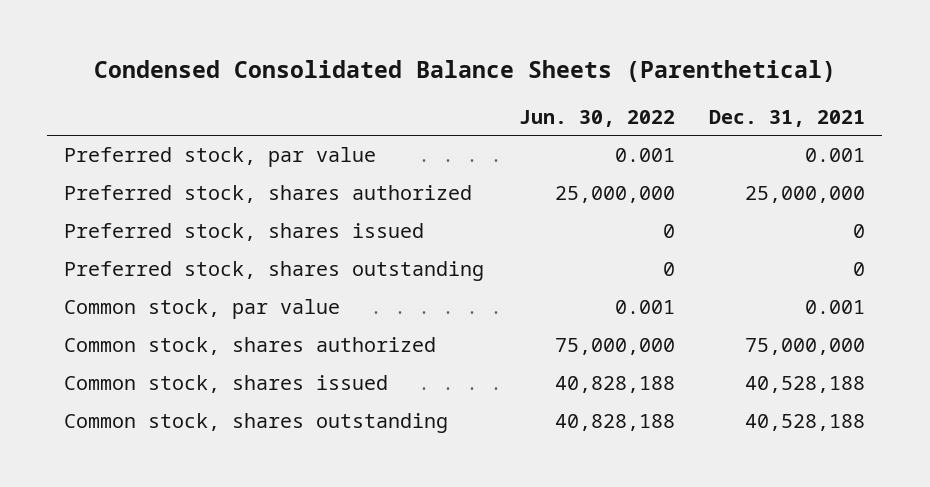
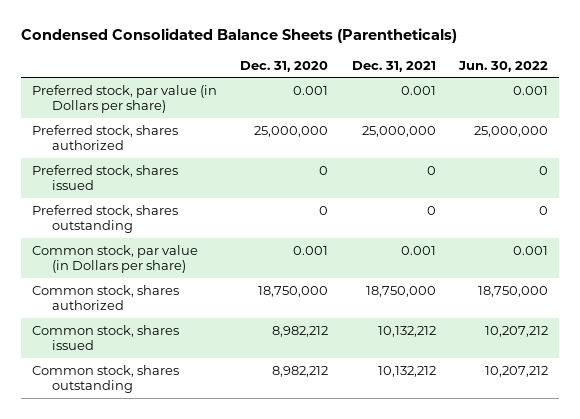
- Condensed Consolidated Balance Sheets (Parenthetical)
+ Condensed Consolidated Balance Sheets (Parentheticals)
- | Jun. 30, 2022 | Dec. 31, 2021
+ | Dec. 31, 2020 | Dec. 31, 2021 | Jun. 30, 2022
- Preferred stock, par value | 0.001 | 0.001
+ Preferred stock, par value (in Dollars per share) | 0.001 | 0.001 | 0.001
- Common stock, par value | 0.001 | 0.001
- Common stock, shares authorized | 75,000,000 | 75,000,000
- Common stock, shares issued | 40,828,188 | 40,528,188
- Common stock, shares outstanding | 40,828,188 | 40,528,188
+ Common stock, par value (in Dollars per share) | 0.001 | 0.001 | 0.001
+ Common stock, shares authorized | 18,750,000 | 18,750,000 | 18,750,000
+ Common stock, shares issued | 8,982,212 | 10,132,212 | 10,207,212
+ Common stock, shares outstanding | 8,982,212 | 10,132,212 | 10,207,212

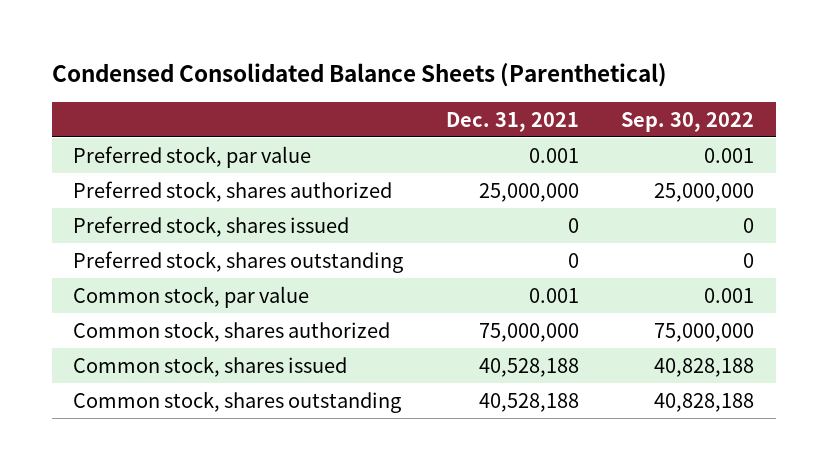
- Condensed Consolidated Balance Sheets (Parentheticals)
+ Condensed Consolidated Balance Sheets (Parenthetical)
- | Dec. 31, 2020 | Dec. 31, 2021 | Jun. 30, 2022
+ | Dec. 31, 2021 | Sep. 30, 2022
- Preferred stock, par value (in Dollars per share) | 0.001 | 0.001 | 0.001
+ Preferred stock, par value | 0.001 | 0.001
- Common stock, par value (in Dollars per share) | 0.001 | 0.001 | 0.001
- Common stock, shares authorized | 18,750,000 | 18,750,000 | 18,750,000
- Common stock, shares issued | 8,982,212 | 10,132,212 | 10,207,212
- Common stock, shares outstanding | 8,982,212 | 10,132,212 | 10,207,212
+ Common stock, par value | 0.001 | 0.001
+ Common stock, shares authorized | 75,000,000 | 75,000,000
+ Common stock, shares issued | 40,528,188 | 40,828,188
+ Common stock, shares outstanding | 40,528,188 | 40,828,188

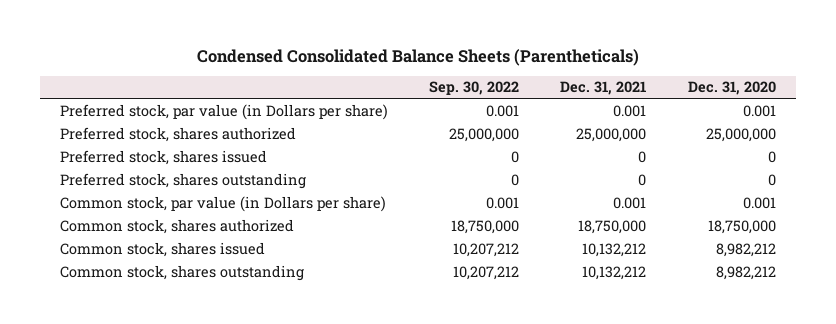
- Condensed Consolidated Balance Sheets (Parenthetical)
+ Condensed Consolidated Balance Sheets (Parentheticals)
- | Dec. 31, 2021 | Sep. 30, 2022
+ | Sep. 30, 2022 | Dec. 31, 2021 | Dec. 31, 2020
- Preferred stock, par value | 0.001 | 0.001
+ Preferred stock, par value (in Dollars per share) | 0.001 | 0.001 | 0.001
- Common stock, par value | 0.001 | 0.001
- Common stock, shares authorized | 75,000,000 | 75,000,000
- Common stock, shares issued | 40,528,188 | 40,828,188
- Common stock, shares outstanding | 40,528,188 | 40,828,188
+ Common stock, par value (in Dollars per share) | 0.001 | 0.001 | 0.001
+ Common stock, shares authorized | 18,750,000 | 18,750,000 | 18,750,000
+ Common stock, shares issued | 10,207,212 | 10,132,212 | 8,982,212
+ Common stock, shares outstanding | 10,207,212 | 10,132,212 | 8,982,212

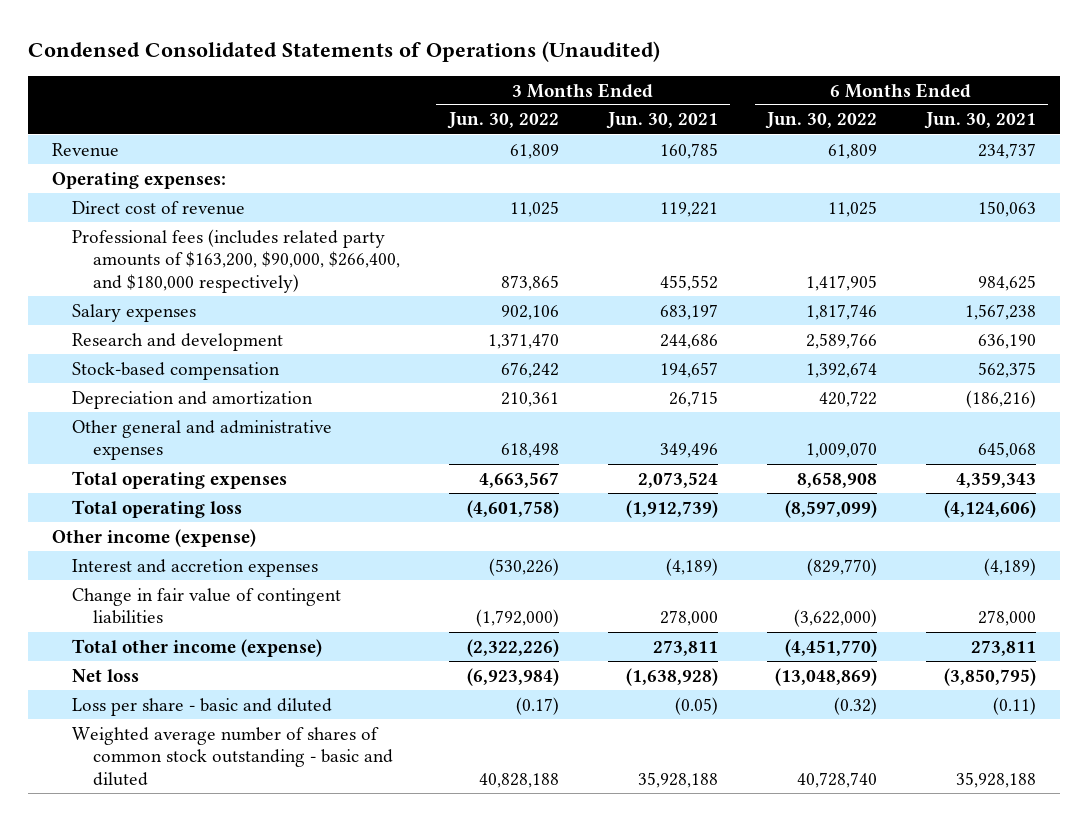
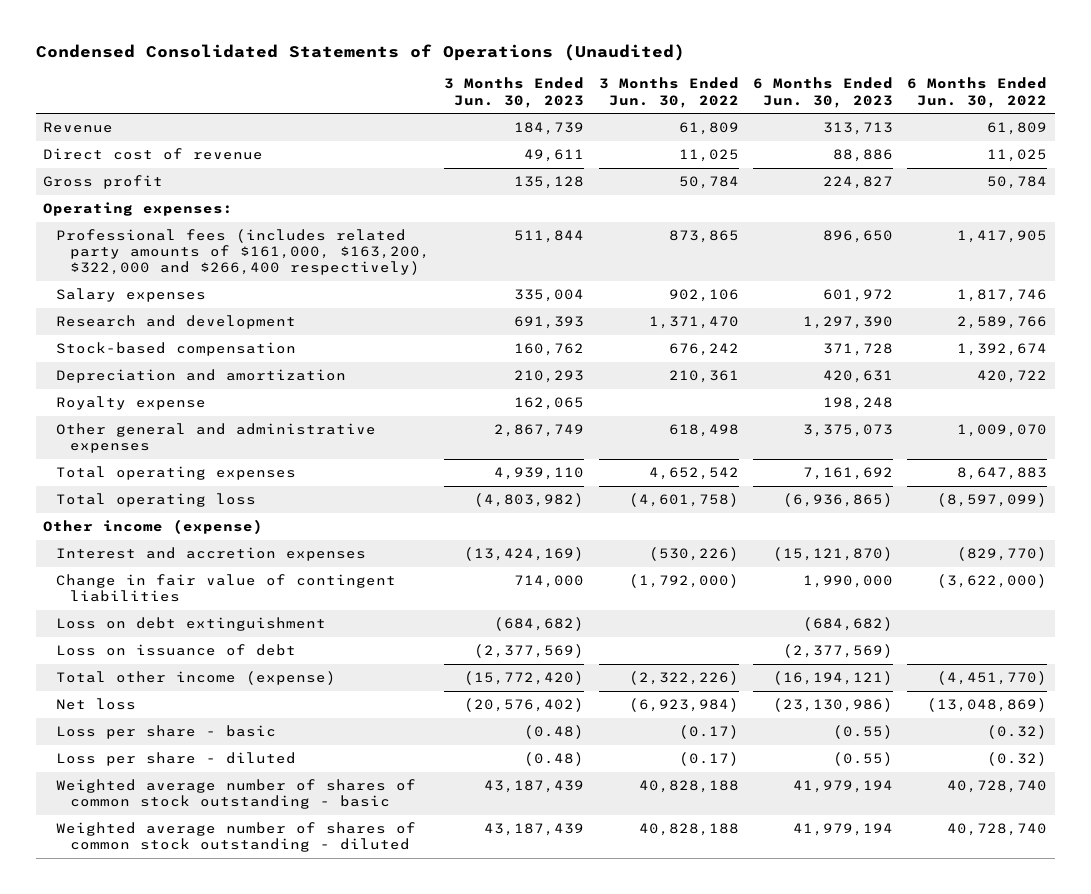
- | 3 Months Ended Jun. 30, 2022 | 3 Months Ended Jun. 30, 2021 | 6 Months Ended Jun. 30, 2022 | 6 Months Ended Jun. 30, 2021
+ | 3 Months Ended Jun. 30, 2023 | 3 Months Ended Jun. 30, 2022 | 6 Months Ended Jun. 30, 2023 | 6 Months Ended Jun. 30, 2022
- Professional fees (includes related party amounts of $163,200, $90,000, $266,400, and $180,000 respectively) | 873,865 | 455,552 | 1,417,905 | 984,625
+ Gross profit | 135,128 | 50,784 | 224,827 | 50,784
moved down: Operating expenses:
+ Professional fees (includes related party amounts of $161,000, $163,200, $322,000 and $266,400 respectively) | 511,844 | 873,865 | 896,650 | 1,417,905
+ Royalty expense | 162,065 | | 198,248 |
- Total operating expenses | 4,663,567 | 2,073,524 | 8,658,908 | 4,359,343
+ Total operating expenses | 4,939,110 | 4,652,542 | 7,161,692 | 8,647,883
+ Loss on debt extinguishment | (684,682) | | (684,682) |
+ Loss on issuance of debt | (2,377,569) | | (2,377,569) |
- Loss per share - basic and diluted | (0.17) | (0.05) | (0.32) | (0.11)
- Weighted average number of shares of common stock outstanding - basic and diluted | 40,828,188 | 35,928,188 | 40,728,740 | 35,928,188
+ Loss per share - basic | (0.48) | (0.17) | (0.55) | (0.32)
+ Loss per share - diluted | (0.48) | (0.17) | (0.55) | (0.32)
+ Weighted average number of shares of common stock outstanding - basic | 43,187,439 | 40,828,188 | 41,979,194 | 40,728,740
+ Weighted average number of shares of common stock outstanding - diluted | 43,187,439 | 40,828,188 | 41,979,194 | 40,728,740

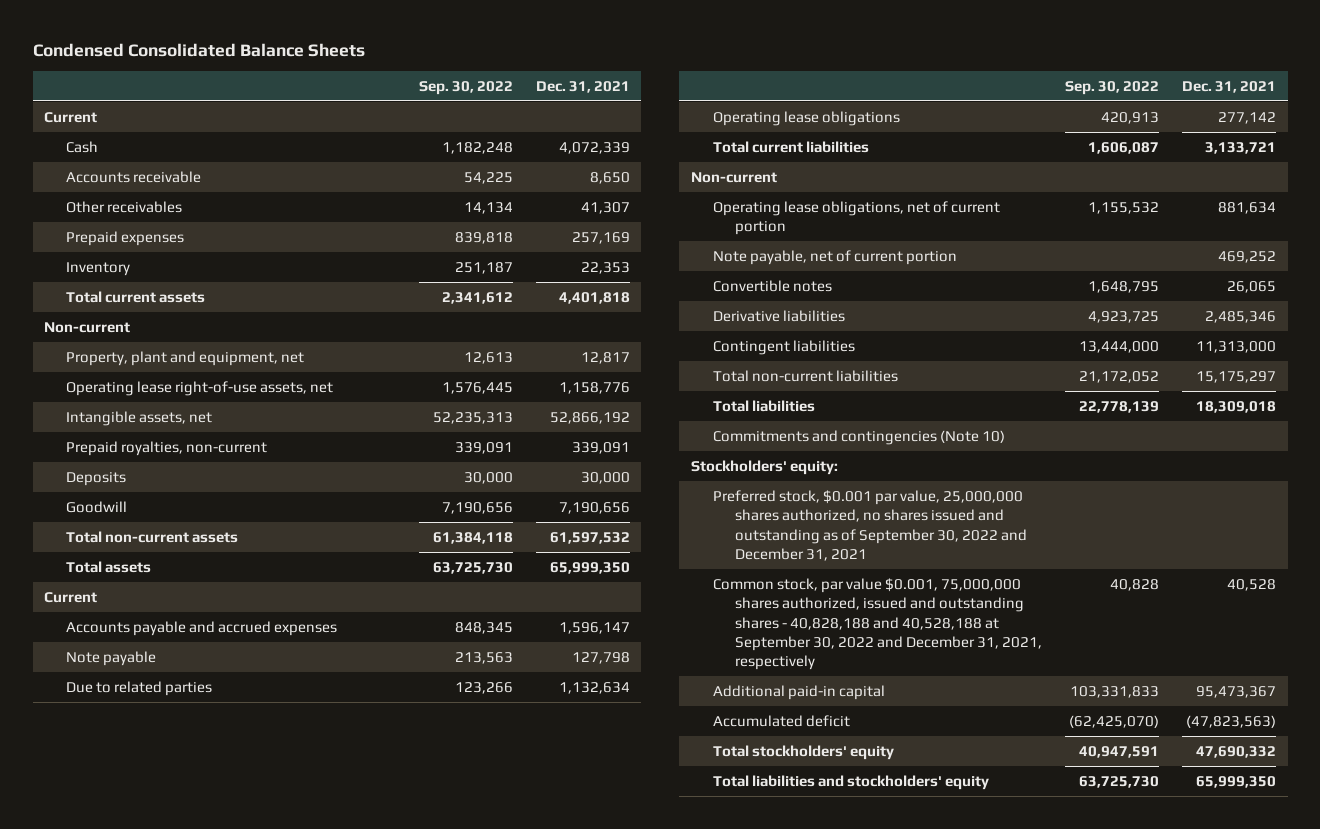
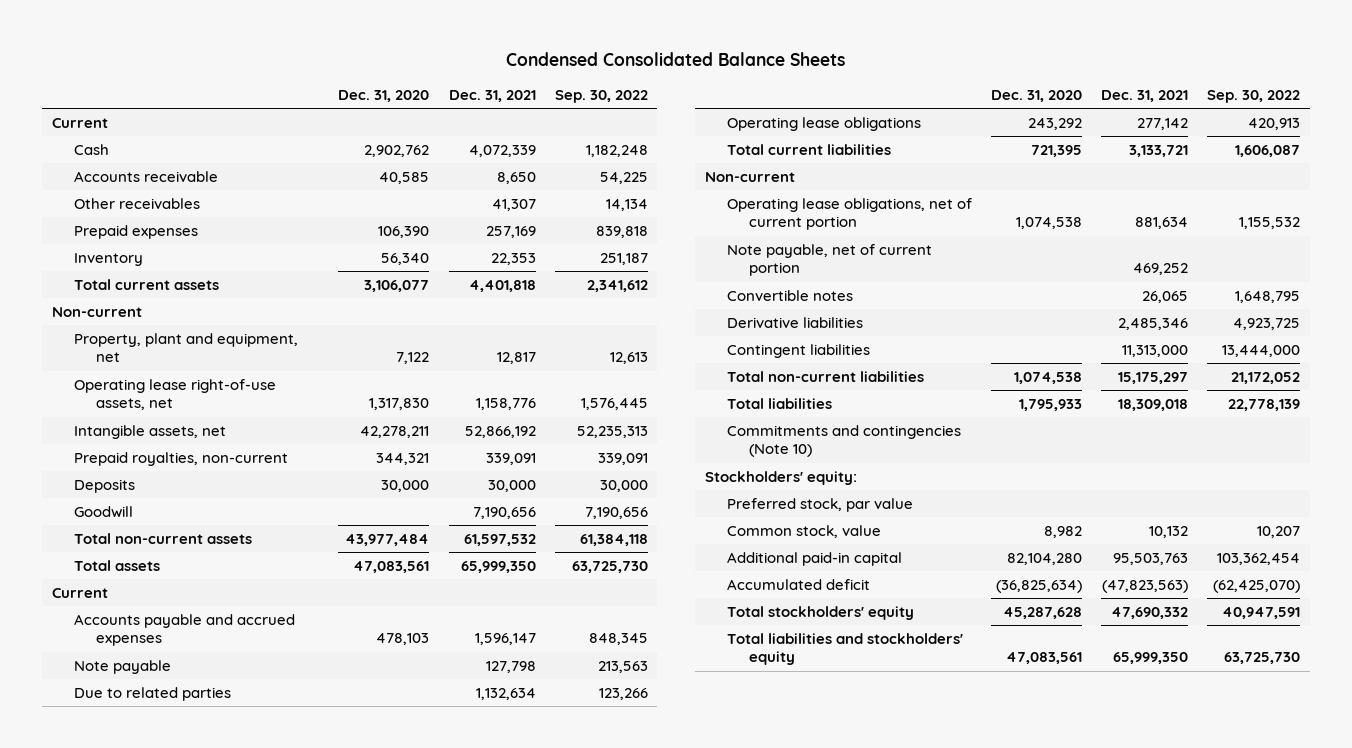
- | Sep. 30, 2022 | Dec. 31, 2021
+ | Dec. 31, 2020 | Dec. 31, 2021 | Sep. 30, 2022
- Preferred stock, $0.001 par value, 25,000,000 shares authorized, no shares issued and outstanding as of September 30, 2022 and December 31, 2021
- Common stock, par value $0.001, 75,000,000 shares authorized, issued and outstanding shares - 40,828,188 and 40,528,188 at September 30, 2022 and December 31, 2021, respectively | 40,828 | 40,528
- Additional paid-in capital | 103,331,833 | 95,473,367
+ Preferred stock, par value
+ Common stock, value | 8,982 | 10,132 | 10,207
+ Additional paid-in capital | 82,104,280 | 95,503,763 | 103,362,454

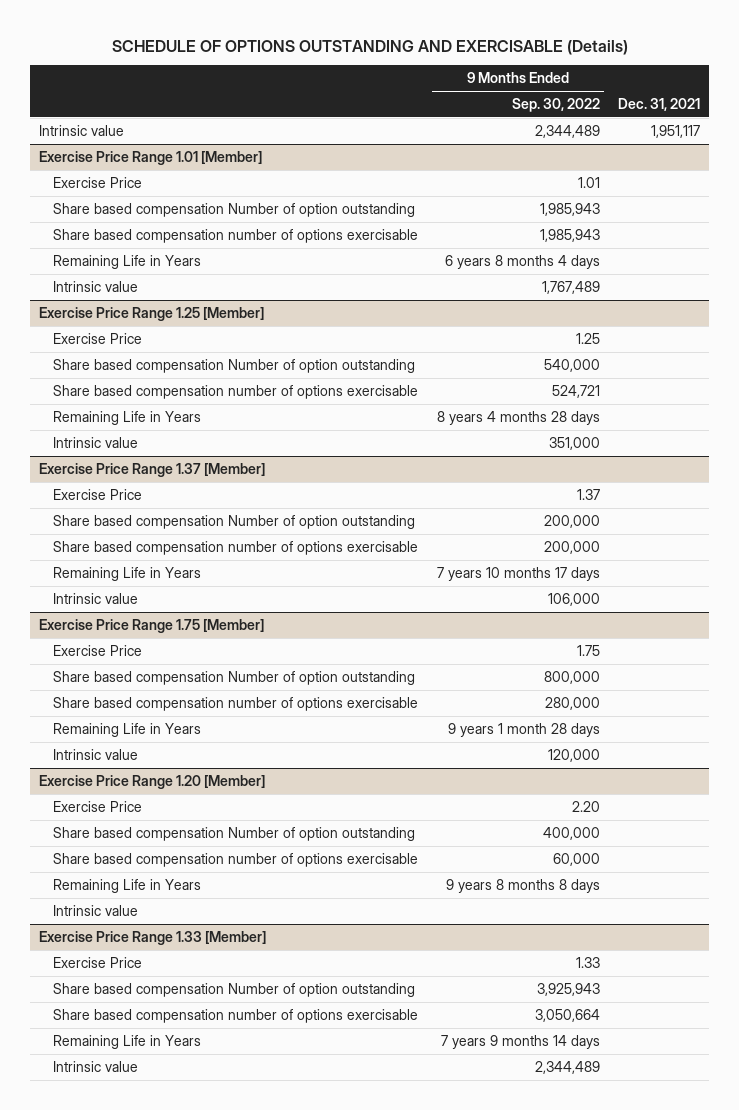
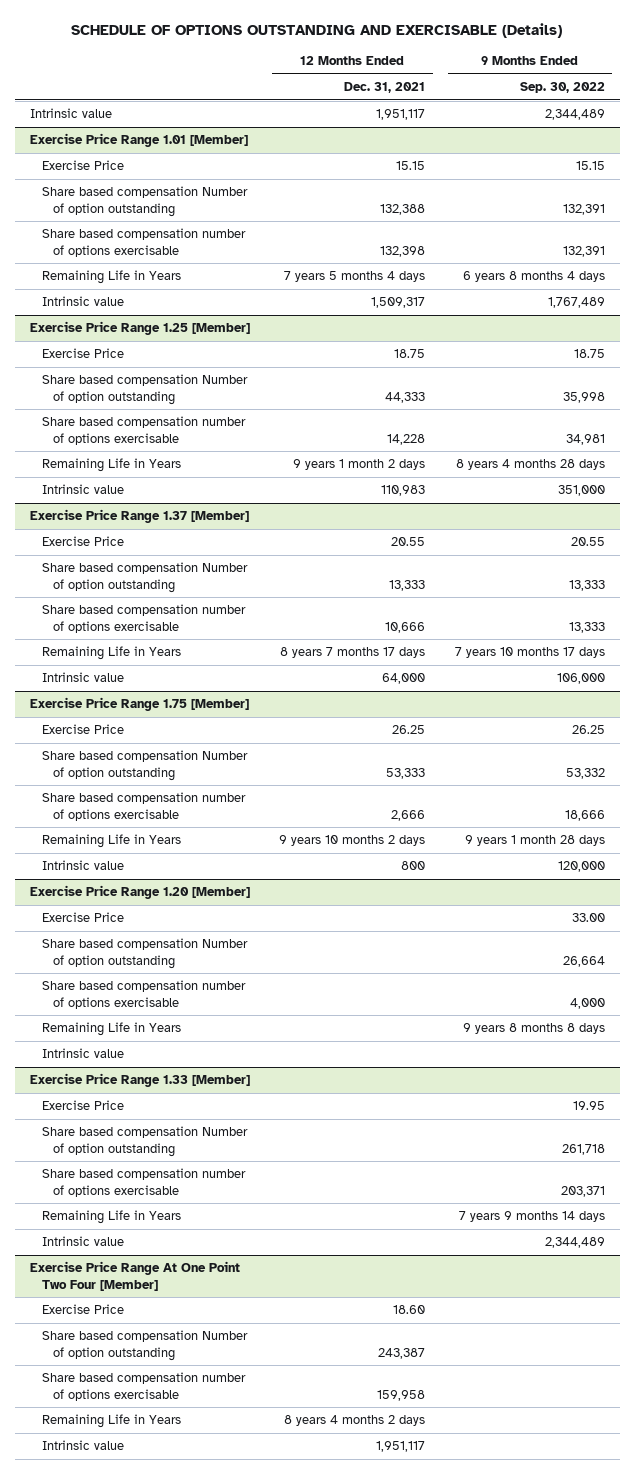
- | 9 Months Ended Sep. 30, 2022 | Dec. 31, 2021
+ | 12 Months Ended Dec. 31, 2021 | 9 Months Ended Sep. 30, 2022
@ Exercise Price Range 1.01 [Member]
- Exercise Price | 1.01 |
- Share based compensation Number of option outstanding | 1,985,943 |
- Share based compensation number of options exercisable | 1,985,943 |
+ Exercise Price | 15.15 | 15.15
+ Share based compensation Number of option outstanding | 132,388 | 132,391
+ Share based compensation number of options exercisable | 132,398 | 132,391
@ Exercise Price Range 1.25 [Member]
- Exercise Price | 1.25 |
- Share based compensation Number of option outstanding | 540,000 |
- Share based compensation number of options exercisable | 524,721 |
+ Exercise Price | 18.75 | 18.75
+ Share based compensation Number of option outstanding | 44,333 | 35,998
+ Share based compensation number of options exercisable | 14,228 | 34,981
@ Exercise Price Range 1.37 [Member]
- Exercise Price | 1.37 |
- Share based compensation Number of option outstanding | 200,000 |
- Share based compensation number of options exercisable | 200,000 |
+ Exercise Price | 20.55 | 20.55
+ Share based compensation Number of option outstanding | 13,333 | 13,333
+ Share based compensation number of options exercisable | 10,666 | 13,333
@ Exercise Price Range 1.75 [Member]
- Exercise Price | 1.75 |
- Share based compensation Number of option outstanding | 800,000 |
- Share based compensation number of options exercisable | 280,000 |
+ Exercise Price | 26.25 | 26.25
+ Share based compensation Number of option outstanding | 53,333 | 53,332
+ Share based compensation number of options exercisable | 2,666 | 18,666
@ Exercise Price Range 1.20 [Member]
- Exercise Price | 2.20 |
- Share based compensation Number of option outstanding | 400,000 |
- Share based compensation number of options exercisable | 60,000 |
+ Exercise Price | | 33.00
+ Share based compensation Number of option outstanding | | 26,664
+ Share based compensation number of options exercisable | | 4,000
@ Exercise Price Range 1.33 [Member]
- Exercise Price | 1.33 |
- Share based compensation Number of option outstanding | 3,925,943 |
- Share based compensation number of options exercisable | 3,050,664 |
+ Exercise Price | | 19.95
+ Share based compensation Number of option outstanding | | 261,718
+ Share based compensation number of options exercisable | | 203,371
+ Exercise Price Range At One Point Two Four [Member]
+ Exercise Price | 18.60 |
+ Share based compensation Number of option outstanding | 243,387 |
+ Share based compensation number of options exercisable | 159,958 |
+ Remaining Life in Years | 8 years 4 months 2 days |
+ Intrinsic value | 1,951,117 |

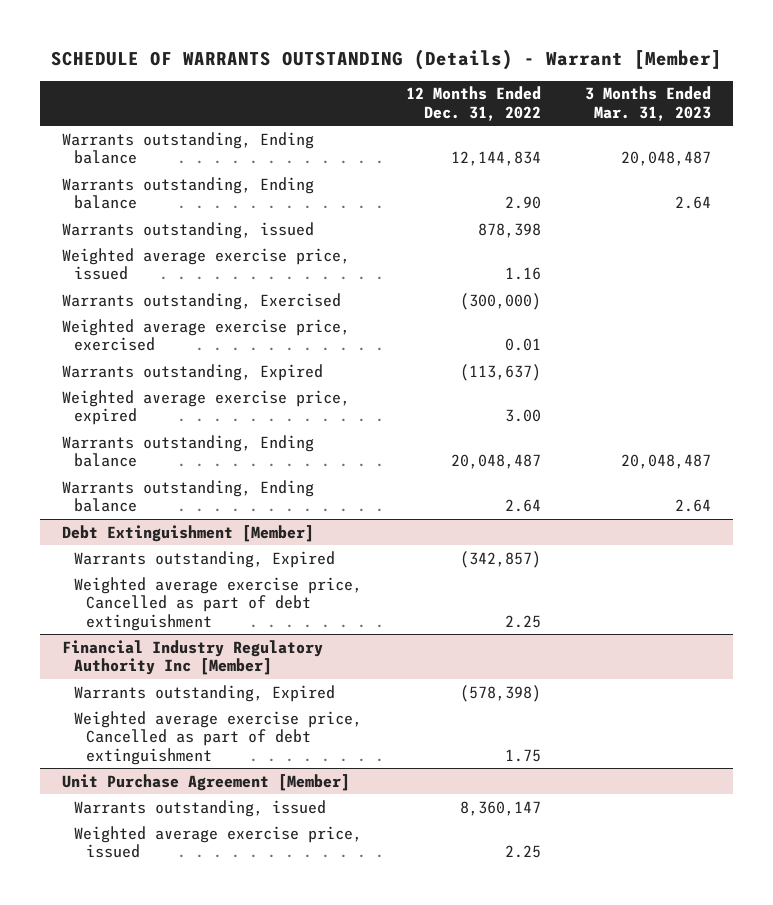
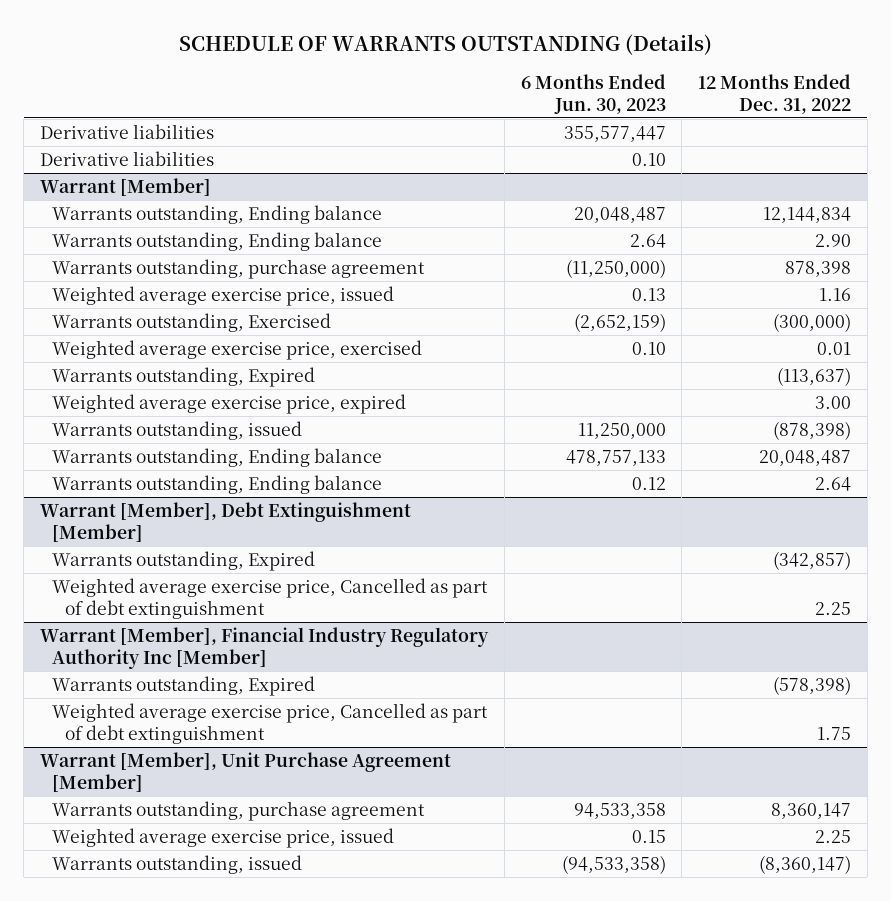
- SCHEDULE OF WARRANTS OUTSTANDING (Details) - Warrant [Member]
+ SCHEDULE OF WARRANTS OUTSTANDING (Details)
- | 12 Months Ended Dec. 31, 2022 | 3 Months Ended Mar. 31, 2023
+ | 6 Months Ended Jun. 30, 2023 | 12 Months Ended Dec. 31, 2022
+ Derivative liabilities | 355,577,447 |
+ Derivative liabilities | 0.10 |
+ Warrant [Member]
- Warrants outstanding, issued | 878,398 |
+ Warrants outstanding, purchase agreement | (11,250,000) | 878,398
+ Warrants outstanding, issued | 11,250,000 | (878,398)
- Debt Extinguishment [Member]
+ Warrant [Member], Debt Extinguishment [Member]
- Financial Industry Regulatory Authority Inc [Member]
+ Warrant [Member], Financial Industry Regulatory Authority Inc [Member]
- Unit Purchase Agreement [Member]
- Warrants outstanding, issued | 8,360,147 |
+ Warrant [Member], Unit Purchase Agreement [Member]
+ Warrants outstanding, purchase agreement | 94,533,358 | 8,360,147
+ Warrants outstanding, issued | (94,533,358) | (8,360,147)

